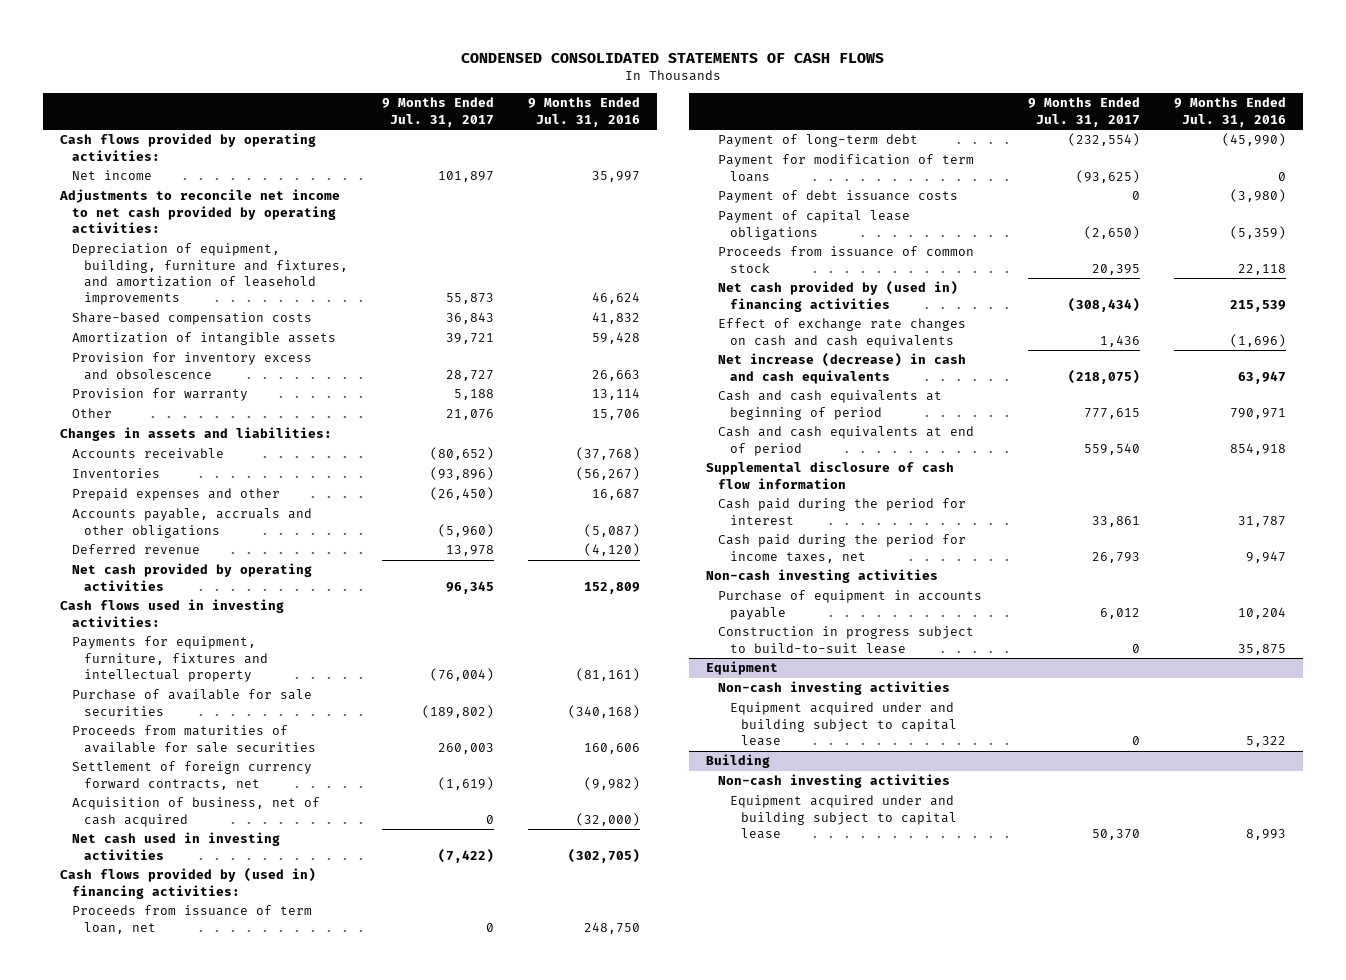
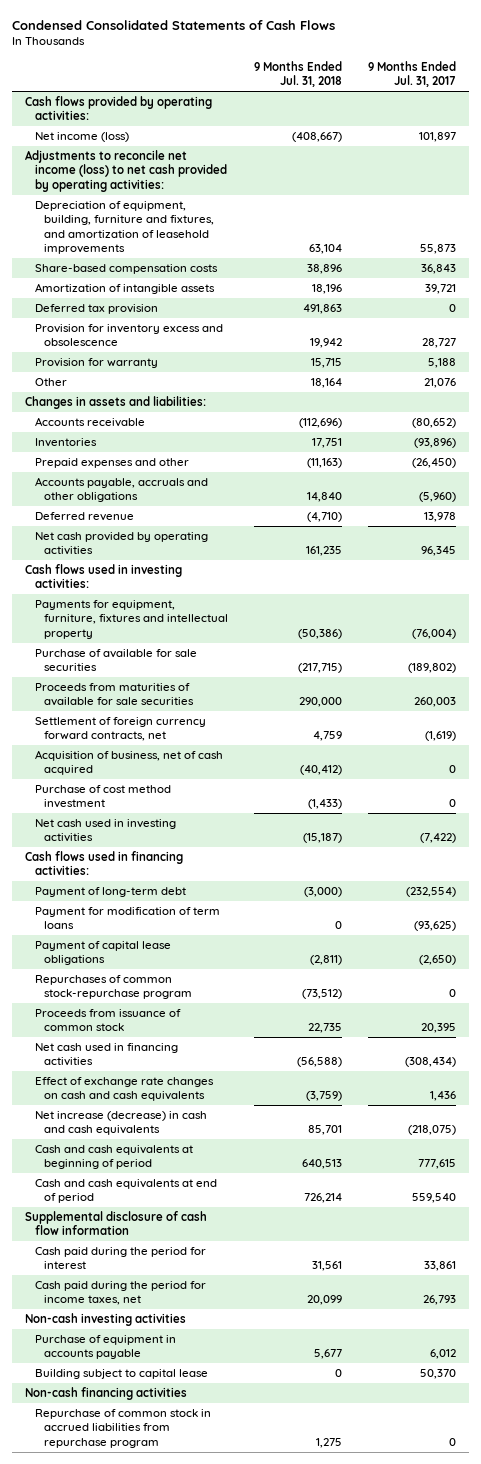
- CONDENSED CONSOLIDATED STATEMENTS OF CASH FLOWS
+ Condensed Consolidated Statements of Cash Flows
- | 9 Months Ended Jul. 31, 2017 | 9 Months Ended Jul. 31, 2016
+ | 9 Months Ended Jul. 31, 2018 | 9 Months Ended Jul. 31, 2017
- Net income | 101,897 | 35,997
- Adjustments to reconcile net income to net cash provided by operating activities:
+ Net income (loss) | (408,667) | 101,897
+ Adjustments to reconcile net income (loss) to net cash provided by operating activities:
+ Deferred tax provision | 491,863 | 0
+ Purchase of cost method investment | (1,433) | 0
- Cash flows provided by (used in) financing activities:
- Proceeds from issuance of term loan, net | 0 | 248,750
+ Cash flows used in financing activities:
- Payment of debt issuance costs | 0 | (3,980)
+ Repurchases of common stock-repurchase program | (73,512) | 0
- Net cash provided by (used in) financing activities | (308,434) | 215,539
+ Net cash used in financing activities | (56,588) | (308,434)
- Construction in progress subject to build-to-suit lease | 0 | 35,875
- Equipment
- Non-cash investing activities
- Equipment acquired under and building subject to capital lease | 0 | 5,322
- Building
- Non-cash investing activities
- Equipment acquired under and building subject to capital lease | 50,370 | 8,993
+ Building subject to capital lease | 0 | 50,370
+ Non-cash financing activities
+ Repurchase of common stock in accrued liabilities from repurchase program | 1,275 | 0

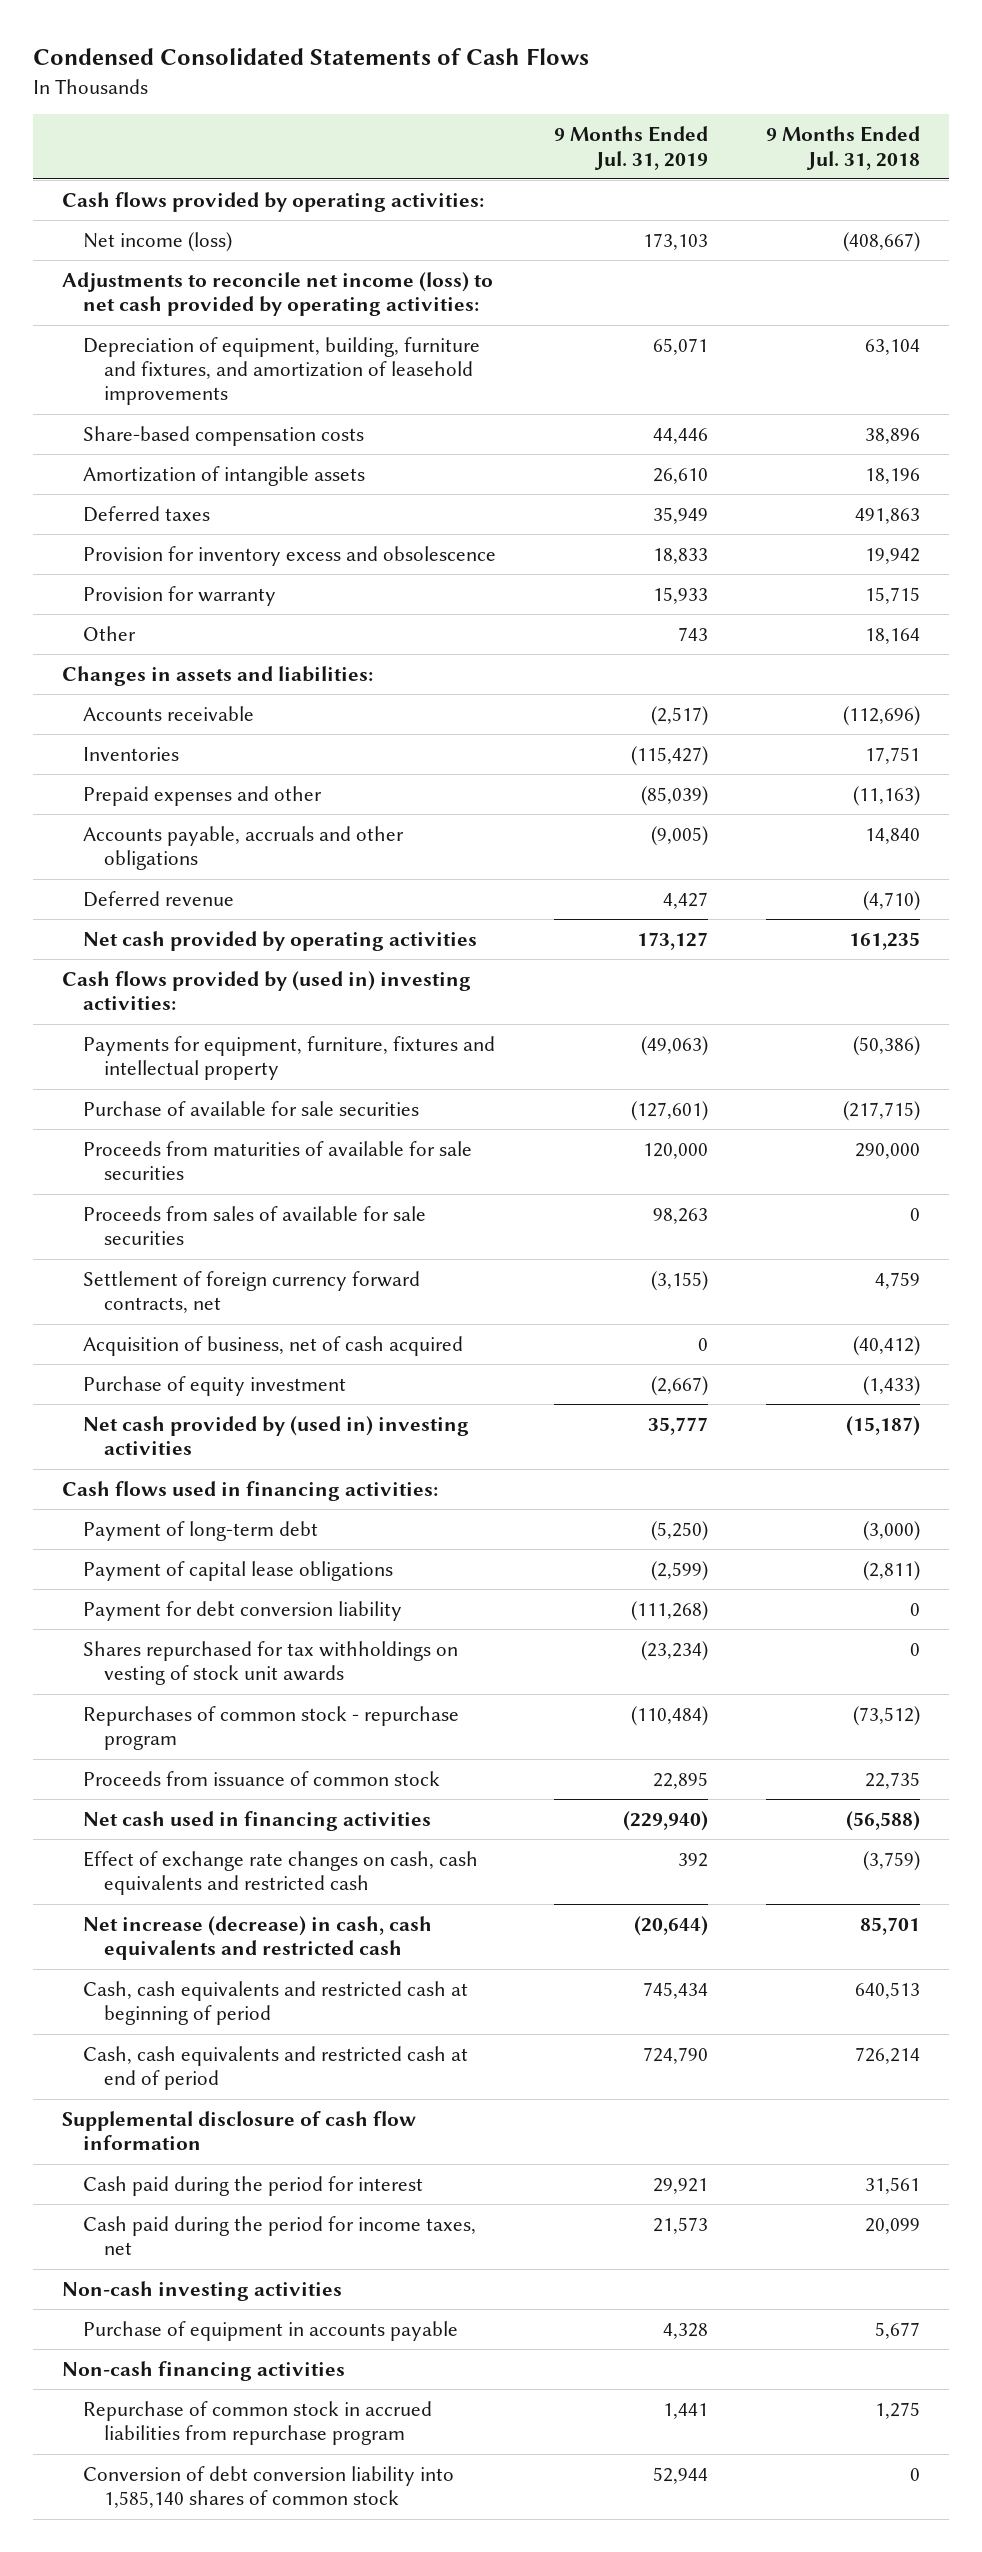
- | 9 Months Ended Jul. 31, 2018 | 9 Months Ended Jul. 31, 2017
+ | 9 Months Ended Jul. 31, 2019 | 9 Months Ended Jul. 31, 2018
- Deferred tax provision | 491,863 | 0
+ Deferred taxes | 35,949 | 491,863
- Cash flows used in investing activities:
+ Cash flows provided by (used in) investing activities:
+ Proceeds from sales of available for sale securities | 98,263 | 0
- Purchase of cost method investment | (1,433) | 0
- Net cash used in investing activities | (15,187) | (7,422)
+ Purchase of equity investment | (2,667) | (1,433)
+ Net cash provided by (used in) investing activities | 35,777 | (15,187)
- Payment for modification of term loans | 0 | (93,625)
- Repurchases of common stock-repurchase program | (73,512) | 0
+ Payment for debt conversion liability | (111,268) | 0
+ Shares repurchased for tax withholdings on vesting of stock unit awards | (23,234) | 0
+ Repurchases of common stock - repurchase program | (110,484) | (73,512)
- Effect of exchange rate changes on cash and cash equivalents | (3,759) | 1,436
- Net increase (decrease) in cash and cash equivalents | 85,701 | (218,075)
- Cash and cash equivalents at beginning of period | 640,513 | 777,615
- Cash and cash equivalents at end of period | 726,214 | 559,540
+ Effect of exchange rate changes on cash, cash equivalents and restricted cash | 392 | (3,759)
+ Net increase (decrease) in cash, cash equivalents and restricted cash | (20,644) | 85,701
+ Cash, cash equivalents and restricted cash at beginning of period | 745,434 | 640,513
+ Cash, cash equivalents and restricted cash at end of period | 724,790 | 726,214
- Building subject to capital lease | 0 | 50,370
+ Conversion of debt conversion liability into 1,585,140 shares of common stock | 52,944 | 0

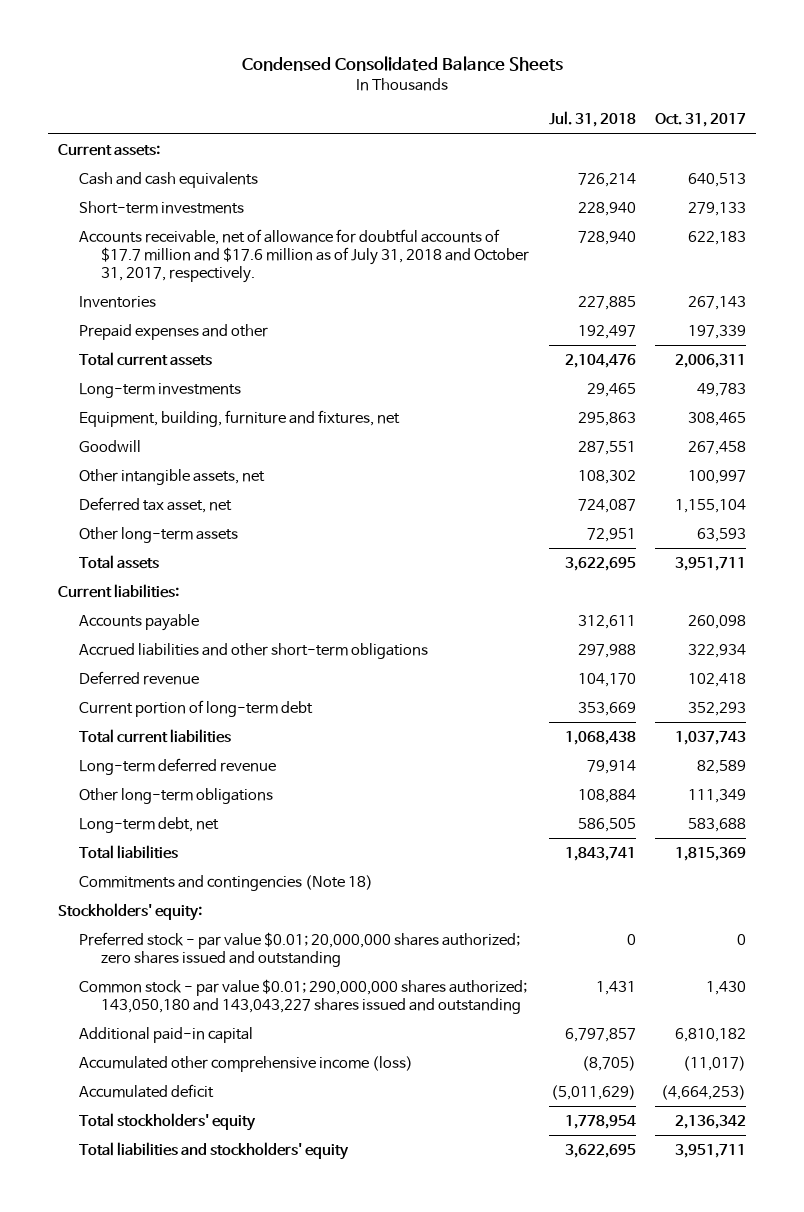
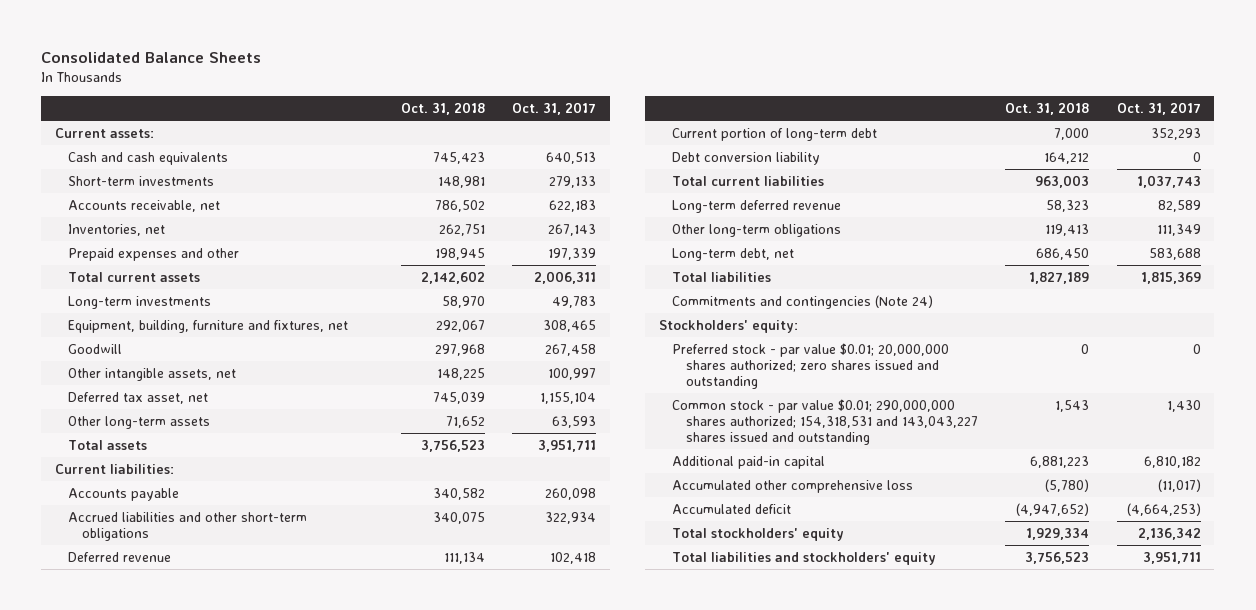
- Condensed Consolidated Balance Sheets
+ Consolidated Balance Sheets
- | Jul. 31, 2018 | Oct. 31, 2017
+ | Oct. 31, 2018 | Oct. 31, 2017
- Accounts receivable, net of allowance for doubtful accounts of $17.7 million and $17.6 million as of July 31, 2018 and October 31, 2017, respectively. | 728,940 | 622,183
- Inventories | 227,885 | 267,143
+ Accounts receivable, net | 786,502 | 622,183
+ Inventories, net | 262,751 | 267,143
+ Debt conversion liability | 164,212 | 0
- Commitments and contingencies (Note 18)
+ Commitments and contingencies (Note 24)
- Common stock - par value $0.01; 290,000,000 shares authorized; 143,050,180 and 143,043,227 shares issued and outstanding | 1,431 | 1,430
+ Common stock - par value $0.01; 290,000,000 shares authorized; 154,318,531 and 143,043,227 shares issued and outstanding | 1,543 | 1,430
- Accumulated other comprehensive income (loss) | (8,705) | (11,017)
+ Accumulated other comprehensive loss | (5,780) | (11,017)

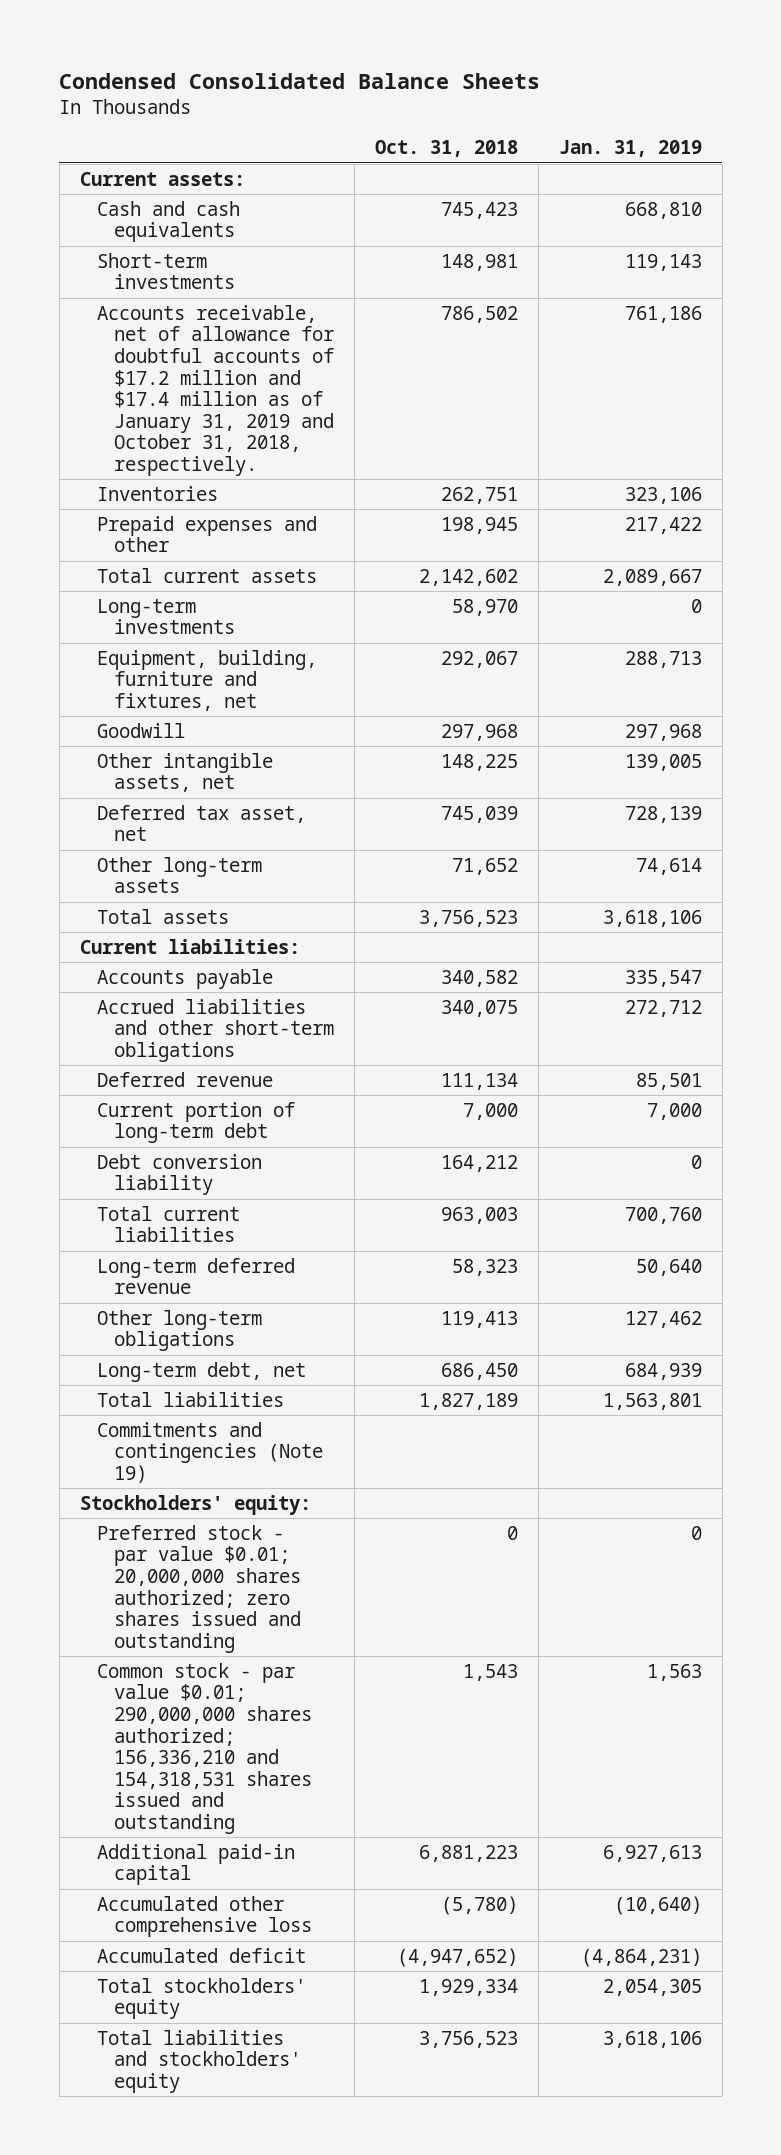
- Consolidated Balance Sheets
+ Condensed Consolidated Balance Sheets
- | Oct. 31, 2018 | Oct. 31, 2017
+ | Oct. 31, 2018 | Jan. 31, 2019
- Accounts receivable, net | 786,502 | 622,183
- Inventories, net | 262,751 | 267,143
+ Accounts receivable, net of allowance for doubtful accounts of $17.2 million and $17.4 million as of January 31, 2019 and October 31, 2018, respectively. | 786,502 | 761,186
+ Inventories | 262,751 | 323,106
- Commitments and contingencies (Note 24)
+ Commitments and contingencies (Note 19)
- Common stock - par value $0.01; 290,000,000 shares authorized; 154,318,531 and 143,043,227 shares issued and outstanding | 1,543 | 1,430
+ Common stock - par value $0.01; 290,000,000 shares authorized; 156,336,210 and 154,318,531 shares issued and outstanding | 1,543 | 1,563

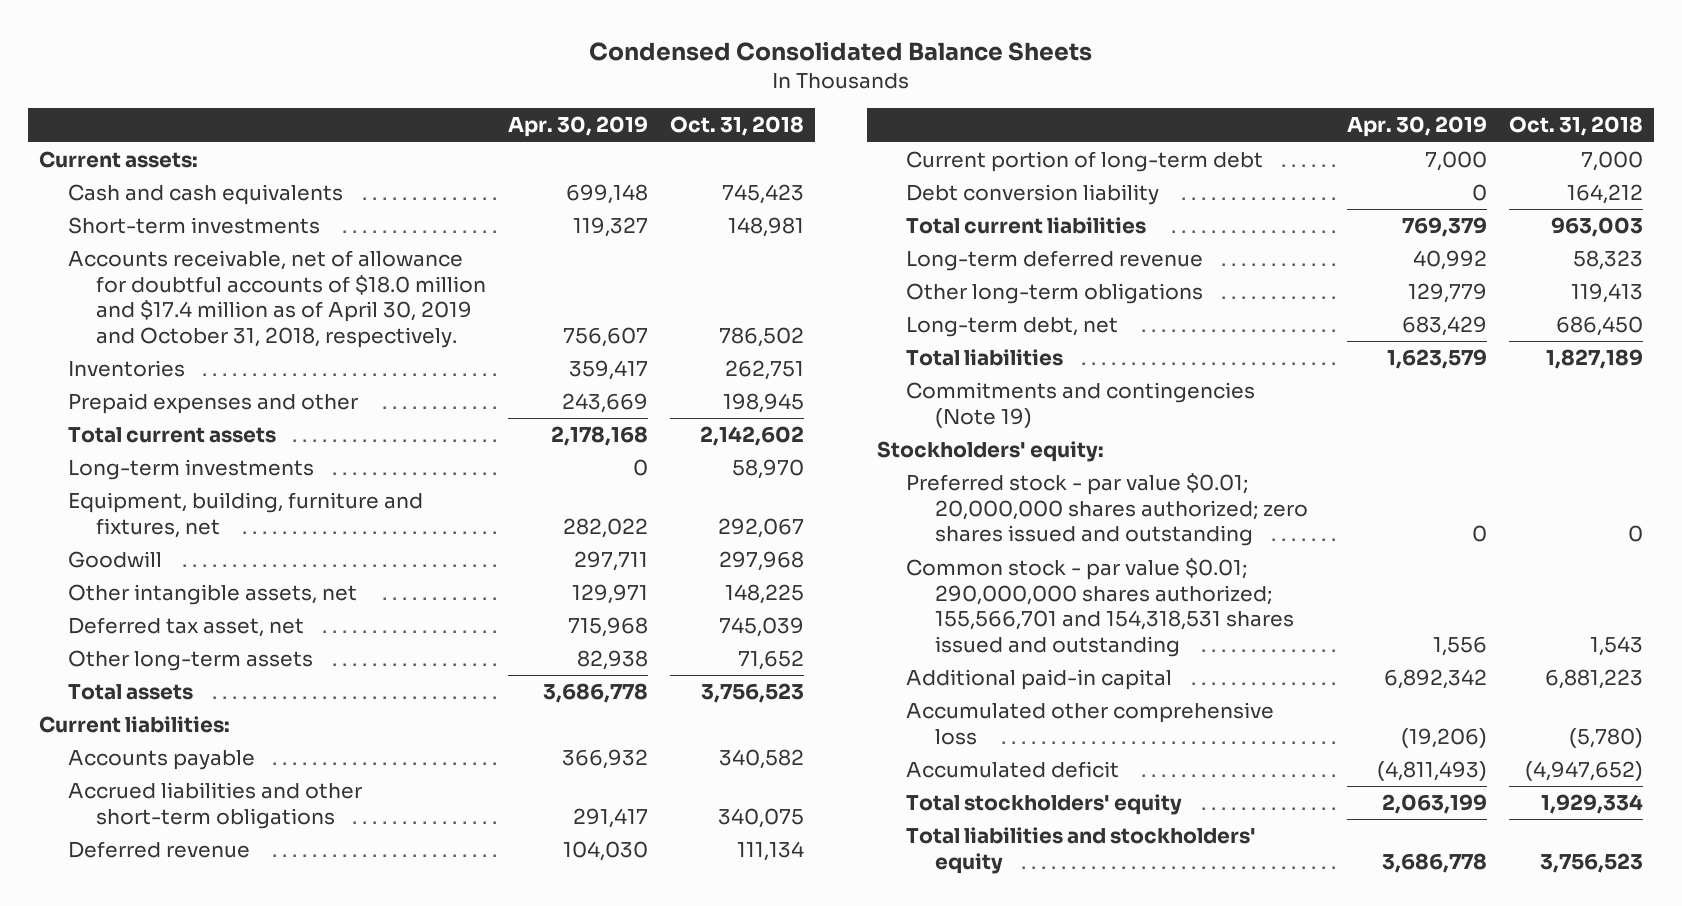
- | Oct. 31, 2018 | Jan. 31, 2019
+ | Apr. 30, 2019 | Oct. 31, 2018
- Accounts receivable, net of allowance for doubtful accounts of $17.2 million and $17.4 million as of January 31, 2019 and October 31, 2018, respectively. | 786,502 | 761,186
+ Accounts receivable, net of allowance for doubtful accounts of $18.0 million and $17.4 million as of April 30, 2019 and October 31, 2018, respectively. | 756,607 | 786,502
- Common stock - par value $0.01; 290,000,000 shares authorized; 156,336,210 and 154,318,531 shares issued and outstanding | 1,543 | 1,563
+ Common stock - par value $0.01; 290,000,000 shares authorized; 155,566,701 and 154,318,531 shares issued and outstanding | 1,556 | 1,543

